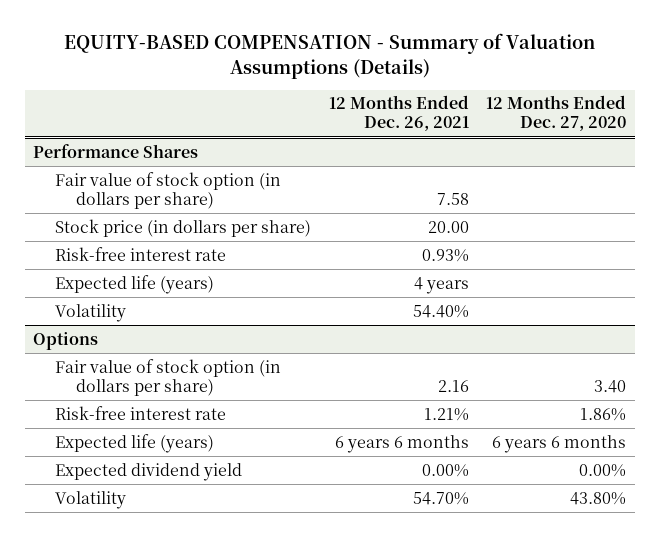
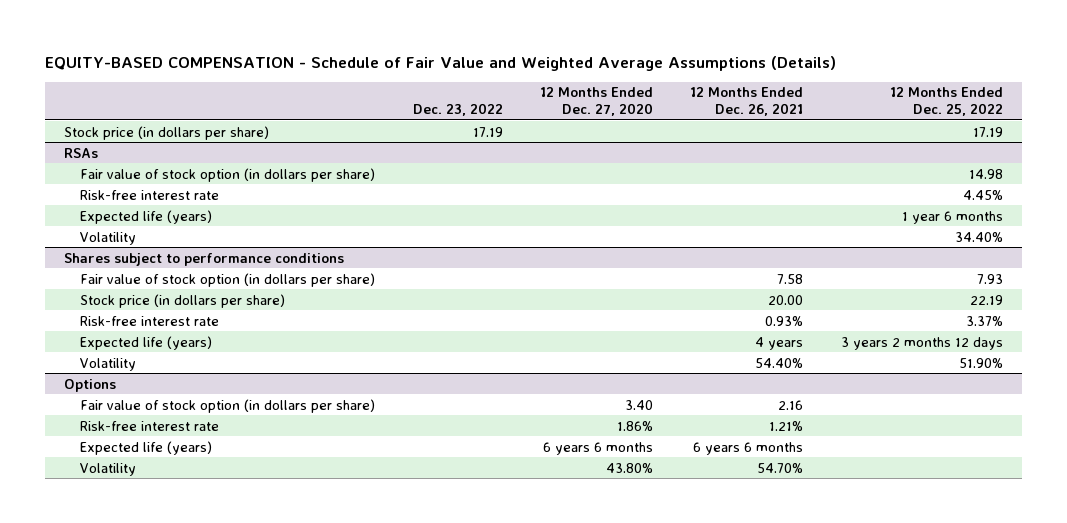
- EQUITY-BASED COMPENSATION - Summary of Valuation Assumptions (Details)
+ EQUITY-BASED COMPENSATION - Schedule of Fair Value and Weighted Average Assumptions (Details)
- | 12 Months Ended Dec. 26, 2021 | 12 Months Ended Dec. 27, 2020
+ | Dec. 23, 2022 | 12 Months Ended Dec. 27, 2020 | 12 Months Ended Dec. 26, 2021 | 12 Months Ended Dec. 25, 2022
- Performance Shares
+ Stock price (in dollars per share) | 17.19 | | | 17.19
+ RSAs
+ Fair value of stock option (in dollars per share) | | | | 14.98
+ Risk-free interest rate | | | | 4.45%
+ Expected life (years) | | | | 1 year 6 months
+ Volatility | | | | 34.40%
+ Shares subject to performance conditions
@ Options
- Expected dividend yield | 0.00% | 0.00%

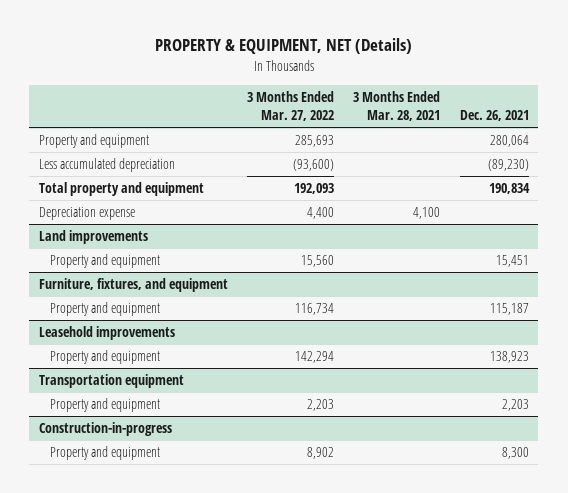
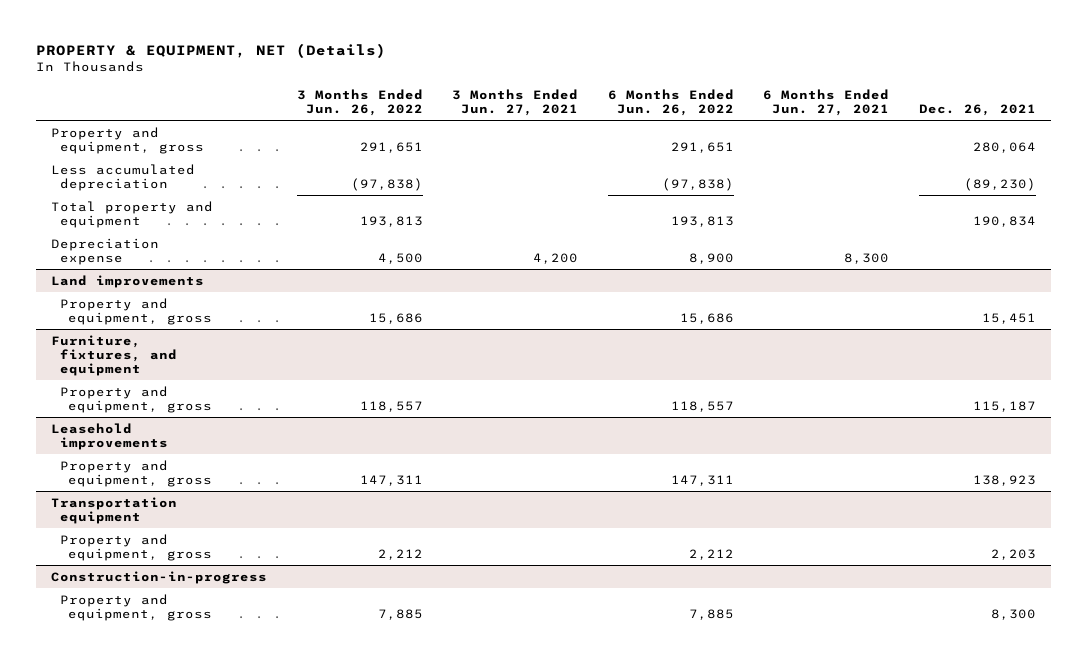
- | 3 Months Ended Mar. 27, 2022 | 3 Months Ended Mar. 28, 2021 | Dec. 26, 2021
+ | 3 Months Ended Jun. 26, 2022 | 3 Months Ended Jun. 27, 2021 | 6 Months Ended Jun. 26, 2022 | 6 Months Ended Jun. 27, 2021 | Dec. 26, 2021
- Property and equipment | 285,693 | | 280,064
+ Property and equipment, gross | 291,651 | | 291,651 | | 280,064
@ Land improvements
- Property and equipment | 15,560 | | 15,451
+ Property and equipment, gross | 15,686 | | 15,686 | | 15,451
@ Furniture, fixtures, and equipment
- Property and equipment | 116,734 | | 115,187
+ Property and equipment, gross | 118,557 | | 118,557 | | 115,187
@ Leasehold improvements
- Property and equipment | 142,294 | | 138,923
+ Property and equipment, gross | 147,311 | | 147,311 | | 138,923
@ Transportation equipment
- Property and equipment | 2,203 | | 2,203
+ Property and equipment, gross | 2,212 | | 2,212 | | 2,203
@ Construction-in-progress
- Property and equipment | 8,902 | | 8,300
+ Property and equipment, gross | 7,885 | | 7,885 | | 8,300

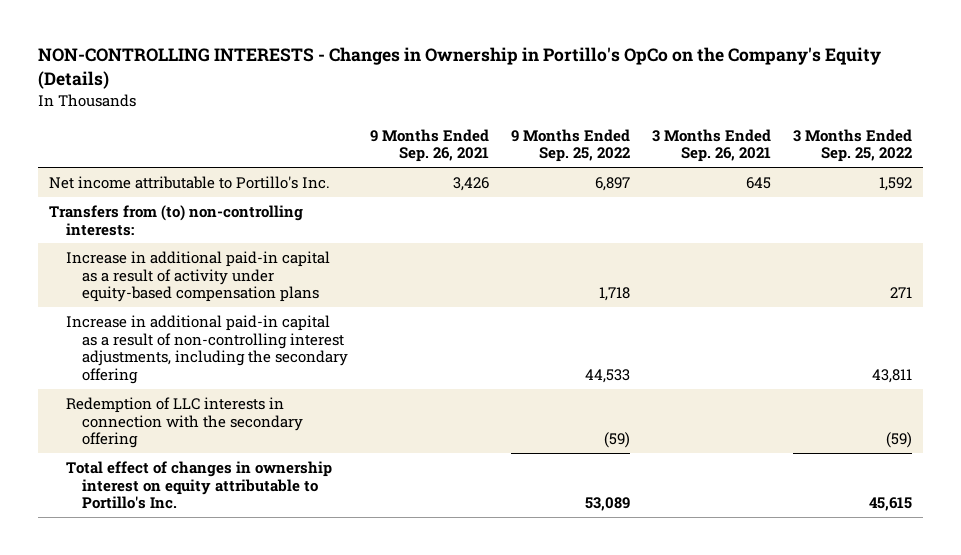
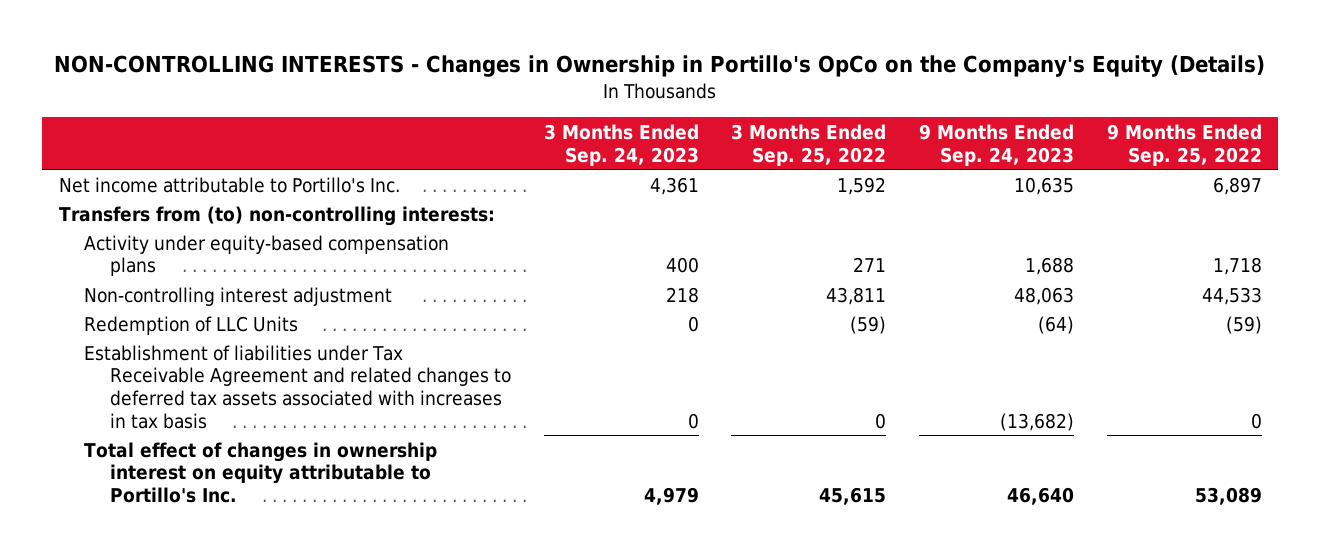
- | 9 Months Ended Sep. 26, 2021 | 9 Months Ended Sep. 25, 2022 | 3 Months Ended Sep. 26, 2021 | 3 Months Ended Sep. 25, 2022
+ | 3 Months Ended Sep. 24, 2023 | 3 Months Ended Sep. 25, 2022 | 9 Months Ended Sep. 24, 2023 | 9 Months Ended Sep. 25, 2022
- Increase in additional paid-in capital as a result of activity under equity-based compensation plans | | 1,718 | | 271
- Increase in additional paid-in capital as a result of non-controlling interest adjustments, including the secondary offering | | 44,533 | | 43,811
- Redemption of LLC interests in connection with the secondary offering | | (59) | | (59)
+ Activity under equity-based compensation plans | 400 | 271 | 1,688 | 1,718
+ Non-controlling interest adjustment | 218 | 43,811 | 48,063 | 44,533
+ Redemption of LLC Units | 0 | (59) | (64) | (59)
+ Establishment of liabilities under Tax Receivable Agreement and related changes to deferred tax assets associated with increases in tax basis | 0 | 0 | (13,682) | 0

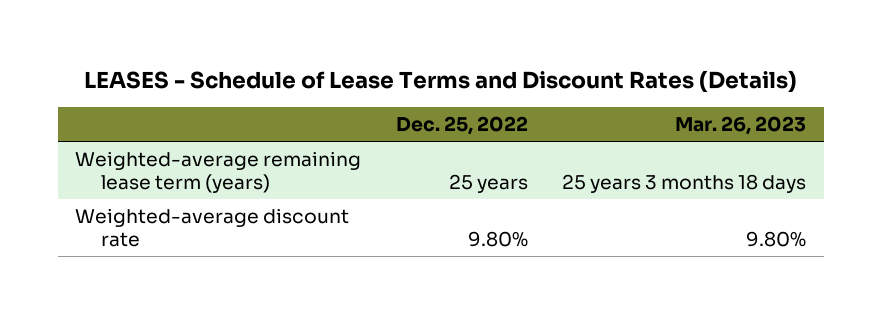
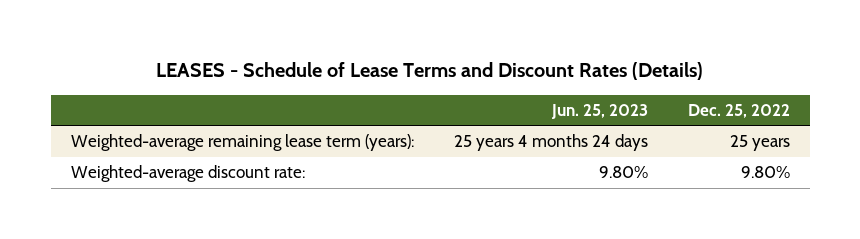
- | Dec. 25, 2022 | Mar. 26, 2023
+ | Jun. 25, 2023 | Dec. 25, 2022
- Weighted-average remaining lease term (years) | 25 years | 25 years 3 months 18 days
- Weighted-average discount rate | 9.80% | 9.80%
+ Weighted-average remaining lease term (years): | 25 years 4 months 24 days | 25 years
+ Weighted-average discount rate: | 9.80% | 9.80%

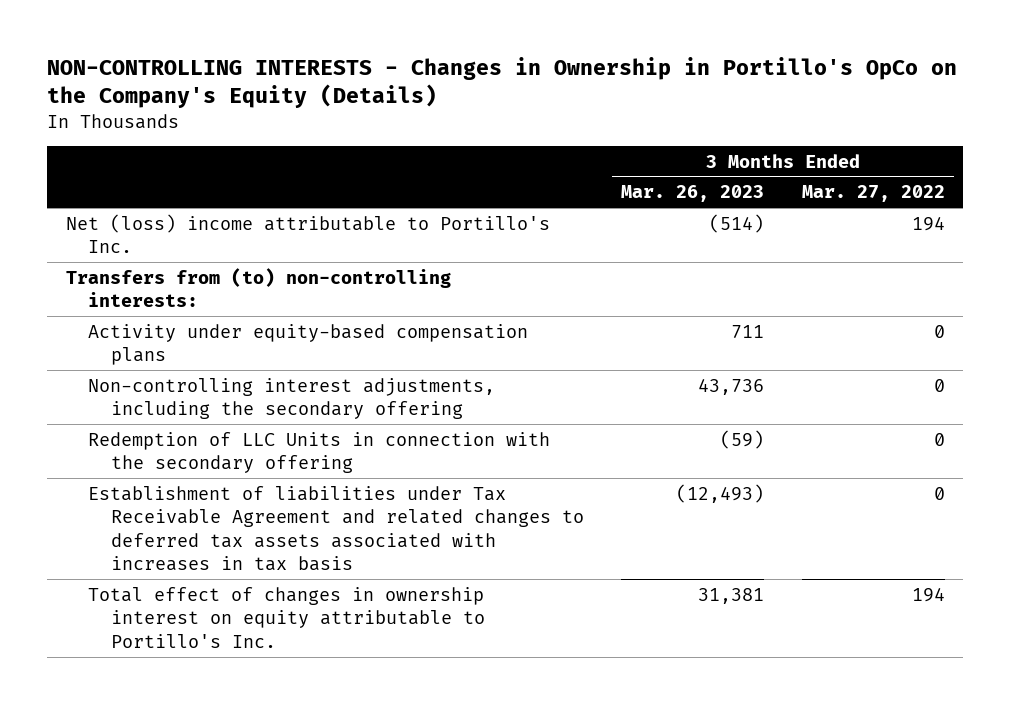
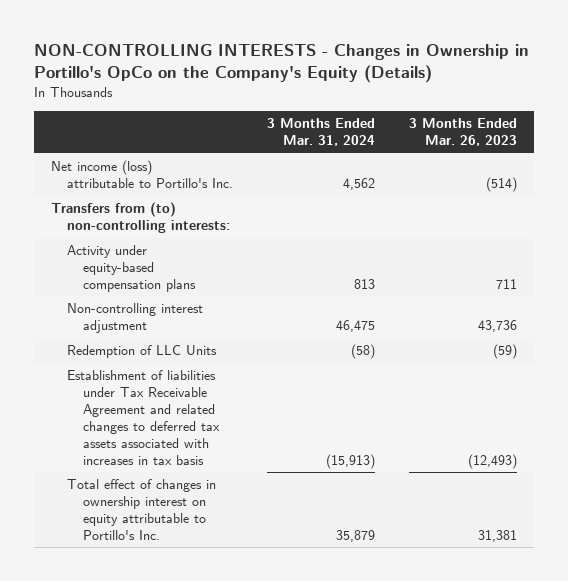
- | 3 Months Ended Mar. 26, 2023 | 3 Months Ended Mar. 27, 2022
+ | 3 Months Ended Mar. 31, 2024 | 3 Months Ended Mar. 26, 2023
- Net (loss) income attributable to Portillo's Inc. | (514) | 194
+ Net income (loss) attributable to Portillo's Inc. | 4,562 | (514)
- Non-controlling interest adjustments, including the secondary offering | 43,736 | 0
- Redemption of LLC Units in connection with the secondary offering | (59) | 0
+ Non-controlling interest adjustment | 46,475 | 43,736
+ Redemption of LLC Units | (58) | (59)

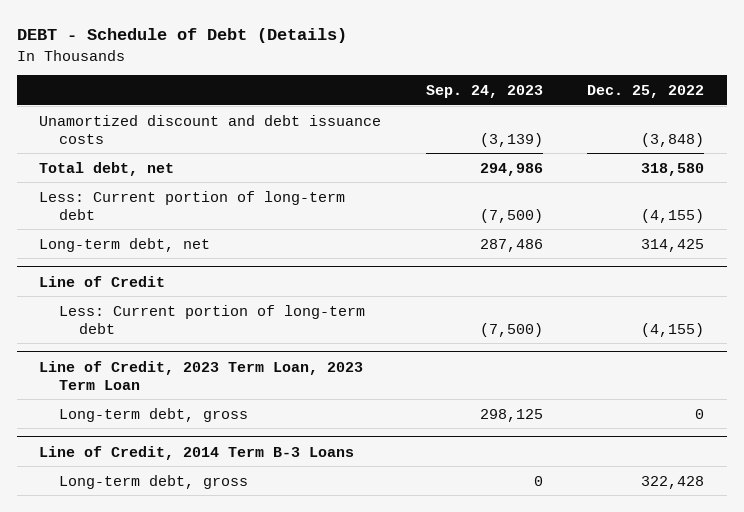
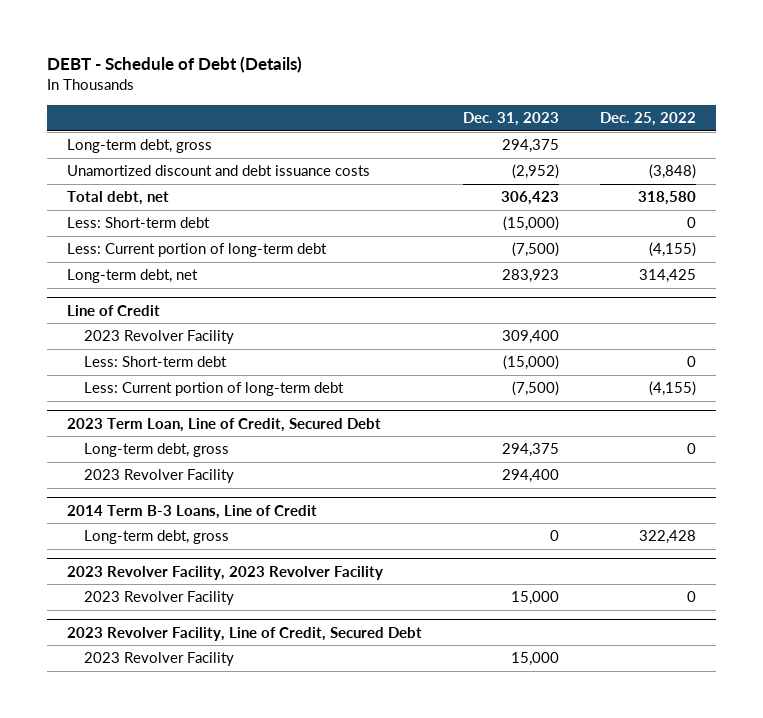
- | Sep. 24, 2023 | Dec. 25, 2022
+ | Dec. 31, 2023 | Dec. 25, 2022
+ Long-term debt, gross | 294,375 |
+ Less: Short-term debt | (15,000) | 0
@ Line of Credit
+ 2023 Revolver Facility | 309,400 |
+ Less: Short-term debt | (15,000) | 0
- Line of Credit, 2023 Term Loan, 2023 Term Loan
+ 2023 Term Loan, Line of Credit, Secured Debt
- Line of Credit, 2014 Term B-3 Loans
+ 2023 Revolver Facility | 294,400 |
+ 2014 Term B-3 Loans, Line of Credit
+ 2023 Revolver Facility, 2023 Revolver Facility
+ 2023 Revolver Facility | 15,000 | 0
+ 2023 Revolver Facility, Line of Credit, Secured Debt
+ 2023 Revolver Facility | 15,000 |

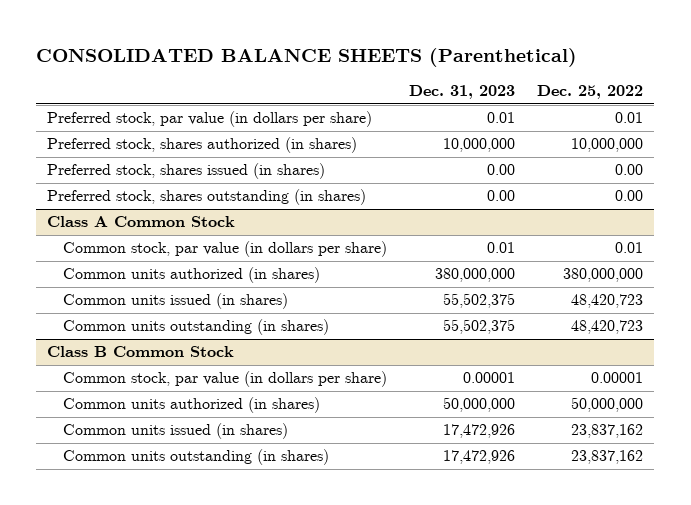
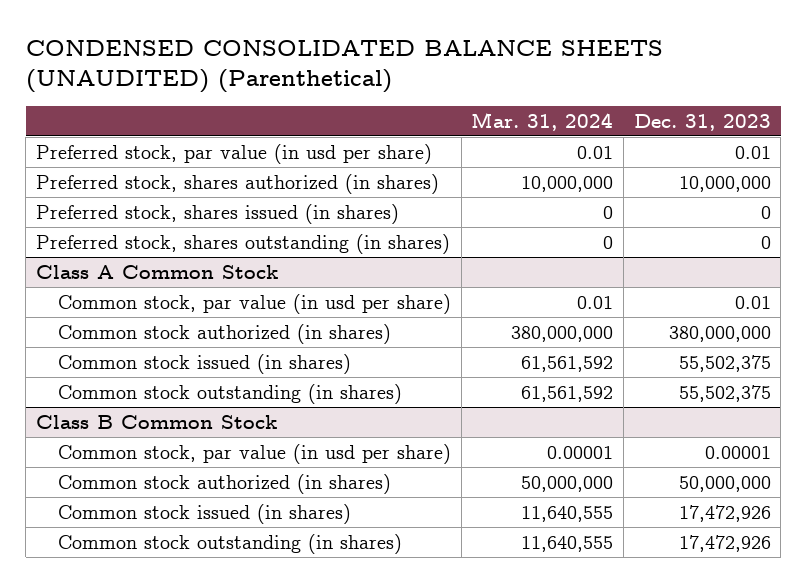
- CONSOLIDATED BALANCE SHEETS (Parenthetical)
+ CONDENSED CONSOLIDATED BALANCE SHEETS (UNAUDITED) (Parenthetical)
- | Dec. 31, 2023 | Dec. 25, 2022
+ | Mar. 31, 2024 | Dec. 31, 2023
- Preferred stock, par value (in dollars per share) | 0.01 | 0.01
+ Preferred stock, par value (in usd per share) | 0.01 | 0.01
- Preferred stock, shares issued (in shares) | 0.00 | 0.00
- Preferred stock, shares outstanding (in shares) | 0.00 | 0.00
+ Preferred stock, shares issued (in shares) | 0 | 0
+ Preferred stock, shares outstanding (in shares) | 0 | 0
@ Class A Common Stock
- Common stock, par value (in dollars per share) | 0.01 | 0.01
- Common units authorized (in shares) | 380,000,000 | 380,000,000
- Common units issued (in shares) | 55,502,375 | 48,420,723
- Common units outstanding (in shares) | 55,502,375 | 48,420,723
+ Common stock, par value (in usd per share) | 0.01 | 0.01
+ Common stock authorized (in shares) | 380,000,000 | 380,000,000
+ Common stock issued (in shares) | 61,561,592 | 55,502,375
+ Common stock outstanding (in shares) | 61,561,592 | 55,502,375
@ Class B Common Stock
- Common stock, par value (in dollars per share) | 0.00001 | 0.00001
- Common units authorized (in shares) | 50,000,000 | 50,000,000
- Common units issued (in shares) | 17,472,926 | 23,837,162
- Common units outstanding (in shares) | 17,472,926 | 23,837,162
+ Common stock, par value (in usd per share) | 0.00001 | 0.00001
+ Common stock authorized (in shares) | 50,000,000 | 50,000,000
+ Common stock issued (in shares) | 11,640,555 | 17,472,926
+ Common stock outstanding (in shares) | 11,640,555 | 17,472,926

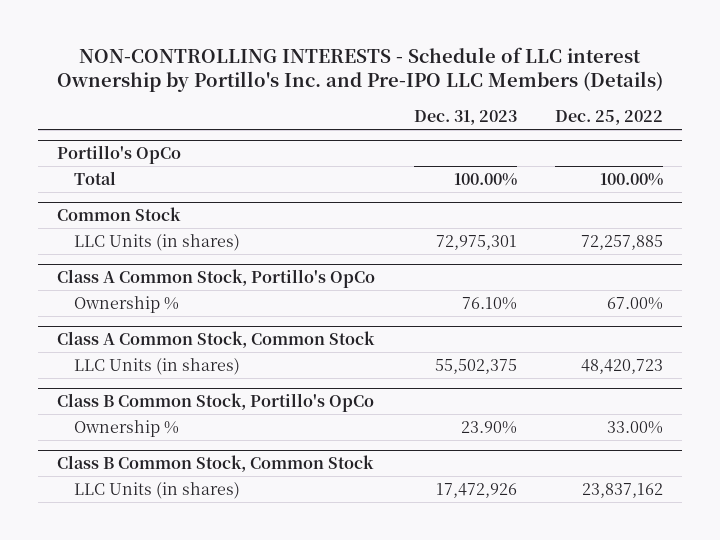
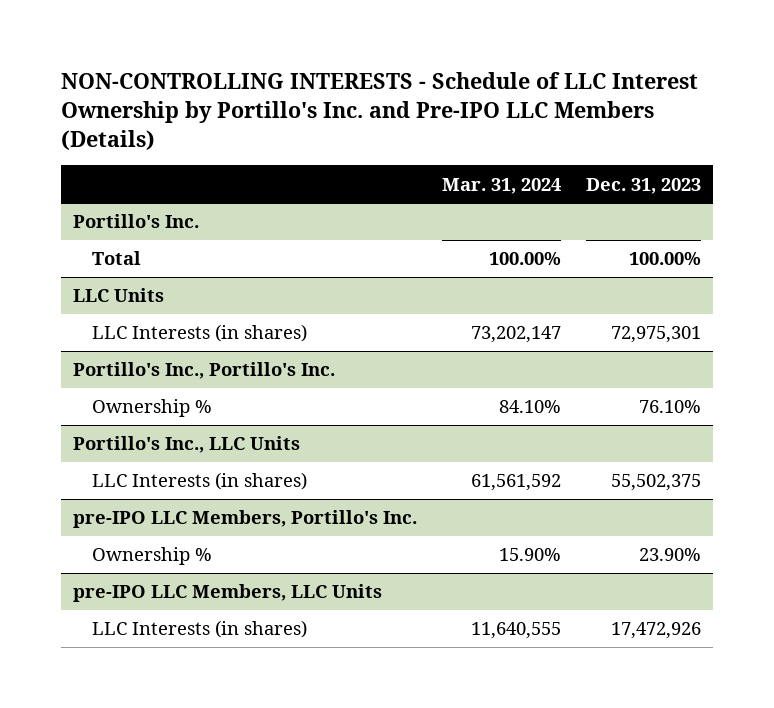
- NON-CONTROLLING INTERESTS - Schedule of LLC interest Ownership by Portillo's Inc. and Pre-IPO LLC Members (Details)
+ NON-CONTROLLING INTERESTS - Schedule of LLC Interest Ownership by Portillo's Inc. and Pre-IPO LLC Members (Details)
- | Dec. 31, 2023 | Dec. 25, 2022
+ | Mar. 31, 2024 | Dec. 31, 2023
- Portillo's OpCo
+ Portillo's Inc.
- Common Stock
- LLC Units (in shares) | 72,975,301 | 72,257,885
- Class A Common Stock, Portillo's OpCo
+ LLC Units
+ LLC Interests (in shares) | 73,202,147 | 72,975,301
+ Portillo's Inc., Portillo's Inc.
- Class A Common Stock, Common Stock
- LLC Units (in shares) | 55,502,375 | 48,420,723
- Class B Common Stock, Portillo's OpCo
+ Portillo's Inc., LLC Units
+ LLC Interests (in shares) | 61,561,592 | 55,502,375
+ pre-IPO LLC Members, Portillo's Inc.
- Class B Common Stock, Common Stock
- LLC Units (in shares) | 17,472,926 | 23,837,162
+ pre-IPO LLC Members, LLC Units
+ LLC Interests (in shares) | 11,640,555 | 17,472,926

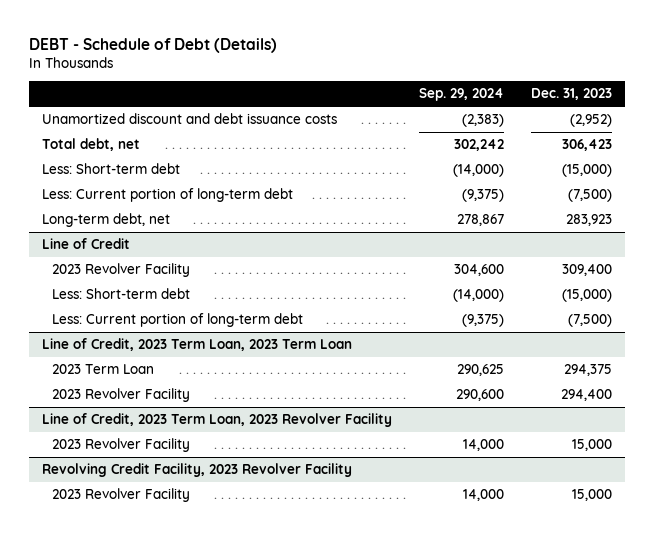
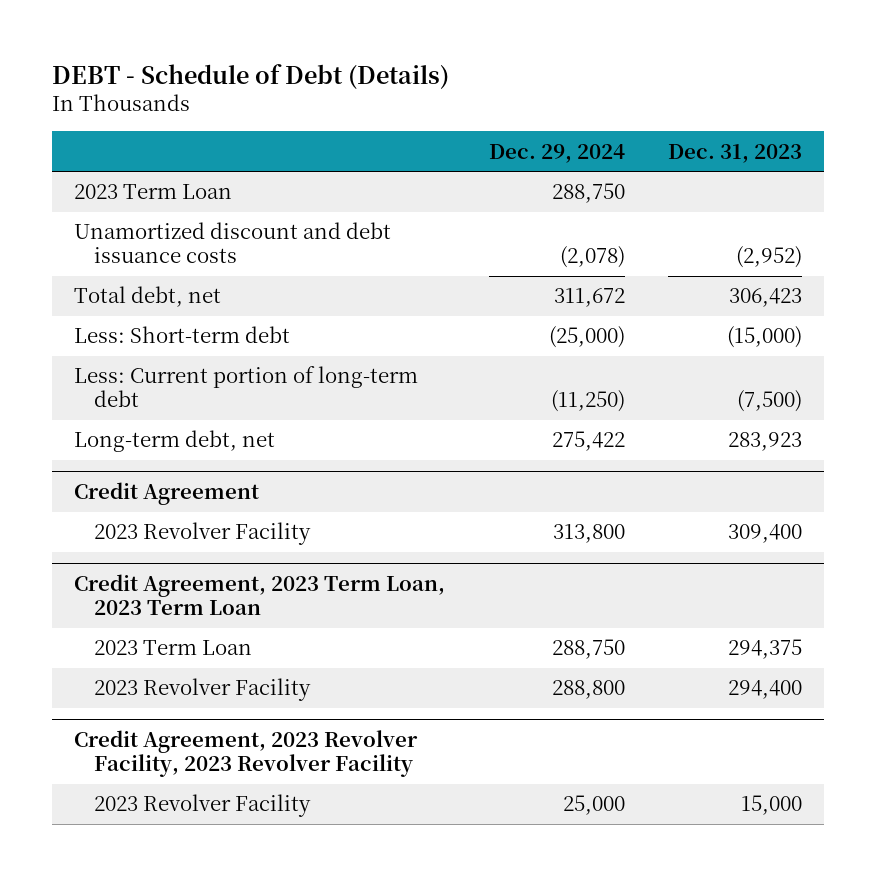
- | Sep. 29, 2024 | Dec. 31, 2023
+ | Dec. 29, 2024 | Dec. 31, 2023
+ 2023 Term Loan | 288,750 |
- Line of Credit
+ Credit Agreement
- Less: Short-term debt | (14,000) | (15,000)
- Less: Current portion of long-term debt | (9,375) | (7,500)
- Line of Credit, 2023 Term Loan, 2023 Term Loan
+ Credit Agreement, 2023 Term Loan, 2023 Term Loan
- Line of Credit, 2023 Term Loan, 2023 Revolver Facility
- 2023 Revolver Facility | 14,000 | 15,000
- Revolving Credit Facility, 2023 Revolver Facility
+ Credit Agreement, 2023 Revolver Facility, 2023 Revolver Facility

